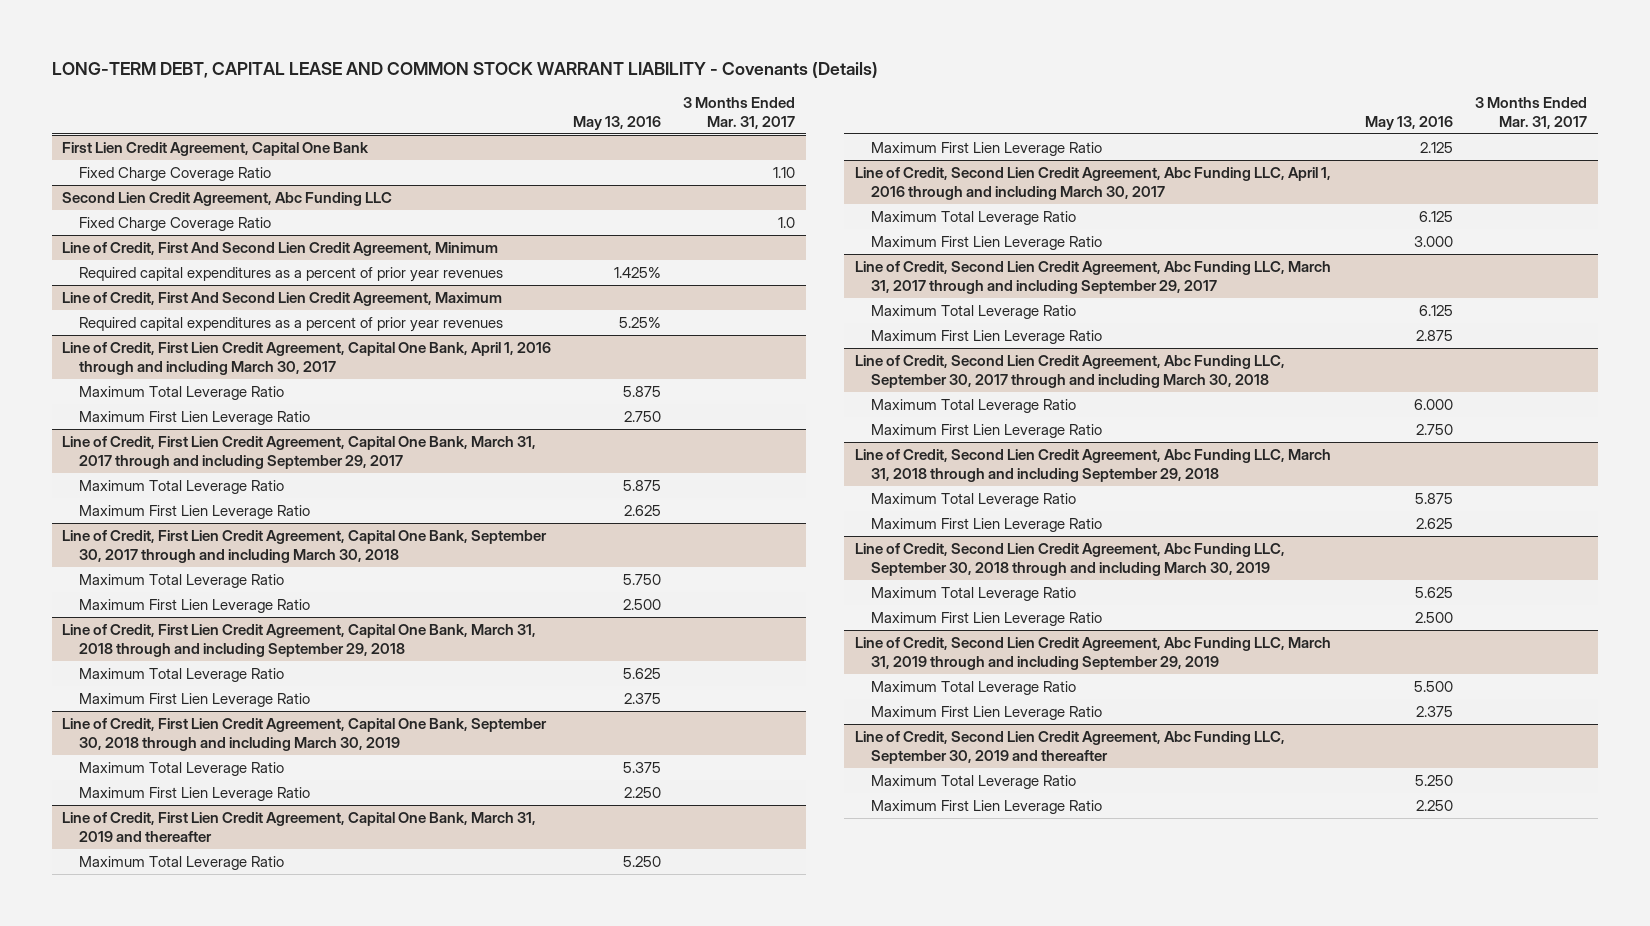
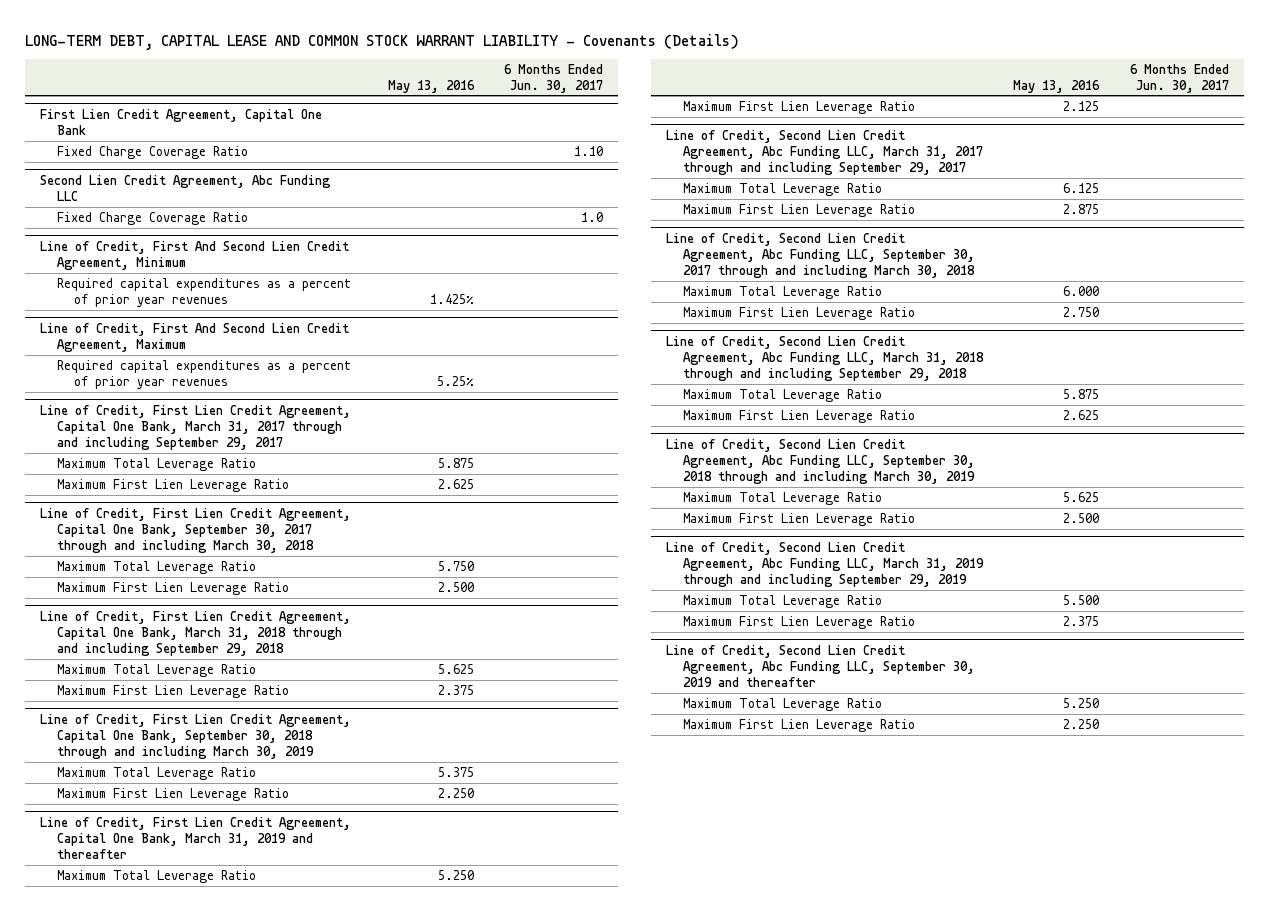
- | May 13, 2016 | 3 Months Ended Mar. 31, 2017
+ | May 13, 2016 | 6 Months Ended Jun. 30, 2017
- Line of Credit, First Lien Credit Agreement, Capital One Bank, April 1, 2016 through and including March 30, 2017
- Maximum Total Leverage Ratio | 5.875 |
- Maximum First Lien Leverage Ratio | 2.750 |
- Line of Credit, Second Lien Credit Agreement, Abc Funding LLC, April 1, 2016 through and including March 30, 2017
- Maximum Total Leverage Ratio | 6.125 |
- Maximum First Lien Leverage Ratio | 3.000 |

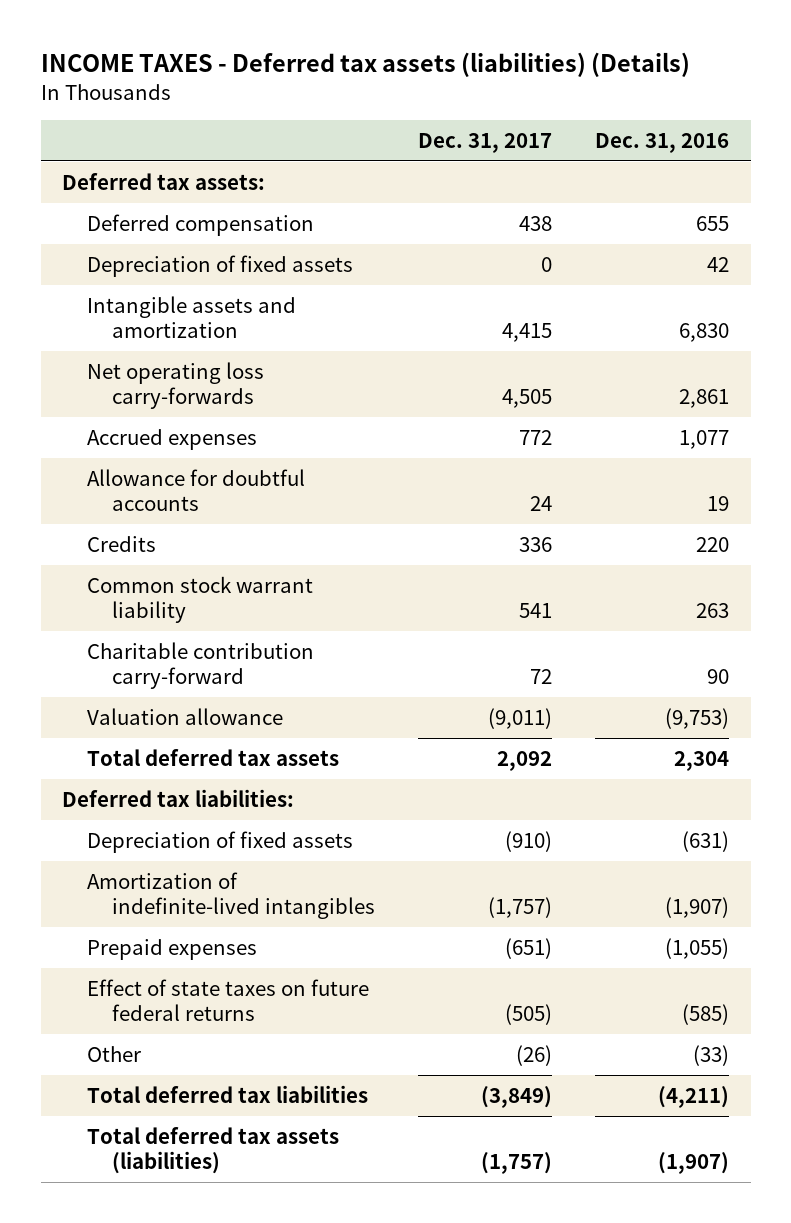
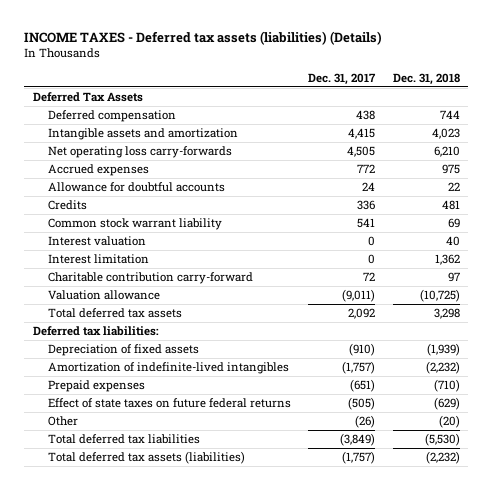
- | Dec. 31, 2017 | Dec. 31, 2016
+ | Dec. 31, 2017 | Dec. 31, 2018
- Deferred tax assets:
+ Deferred Tax Assets
- Depreciation of fixed assets | 0 | 42
+ Interest valuation | 0 | 40
+ Interest limitation | 0 | 1,362

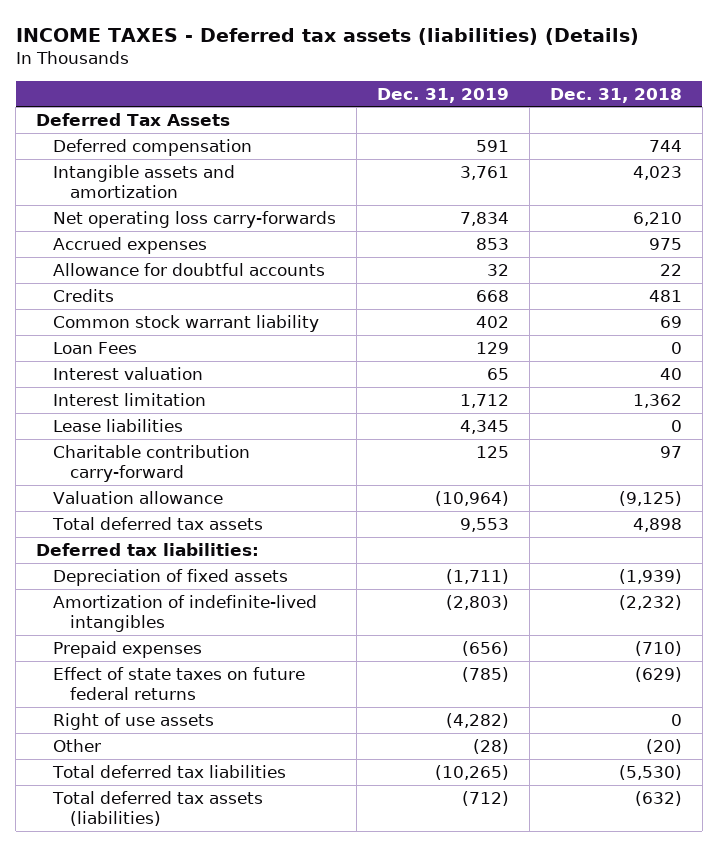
- | Dec. 31, 2017 | Dec. 31, 2018
+ | Dec. 31, 2019 | Dec. 31, 2018
+ Loan Fees | 129 | 0
+ Lease liabilities | 4,345 | 0
- Valuation allowance | (9,011) | (10,725)
- Total deferred tax assets | 2,092 | 3,298
+ Valuation allowance | (10,964) | (9,125)
+ Total deferred tax assets | 9,553 | 4,898
+ Right of use assets | (4,282) | 0
- Total deferred tax assets (liabilities) | (1,757) | (2,232)
+ Total deferred tax assets (liabilities) | (712) | (632)

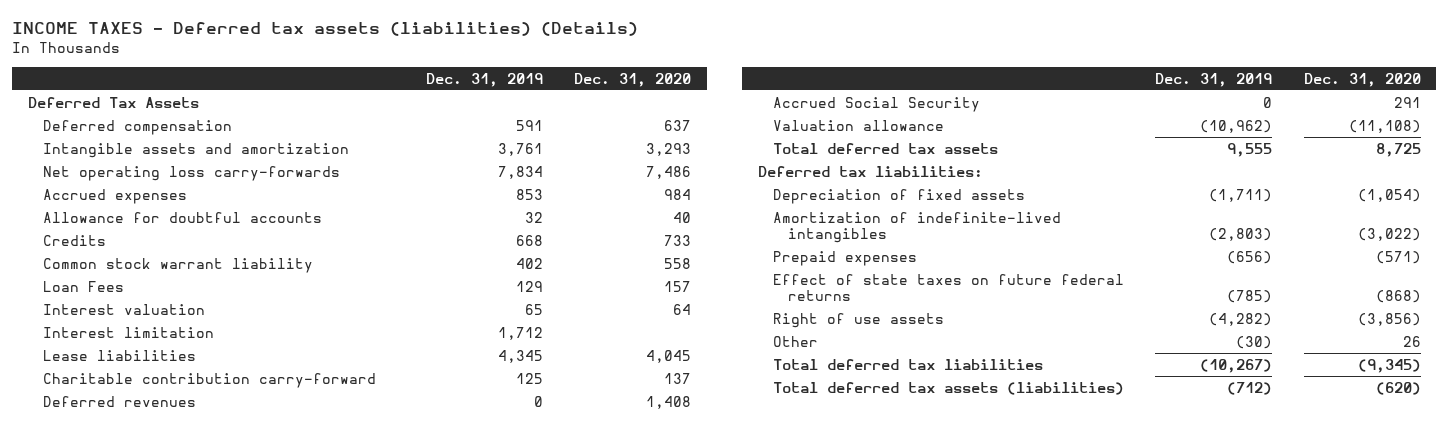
- | Dec. 31, 2019 | Dec. 31, 2018
+ | Dec. 31, 2019 | Dec. 31, 2020
- Valuation allowance | (10,964) | (9,125)
- Total deferred tax assets | 9,553 | 4,898
+ Deferred revenues | 0 | 1,408
+ Accrued Social Security | 0 | 291
+ Valuation allowance | (10,962) | (11,108)
+ Total deferred tax assets | 9,555 | 8,725
- Other | (28) | (20)
- Total deferred tax liabilities | (10,265) | (5,530)
+ Other | (30) | 26
+ Total deferred tax liabilities | (10,267) | (9,345)

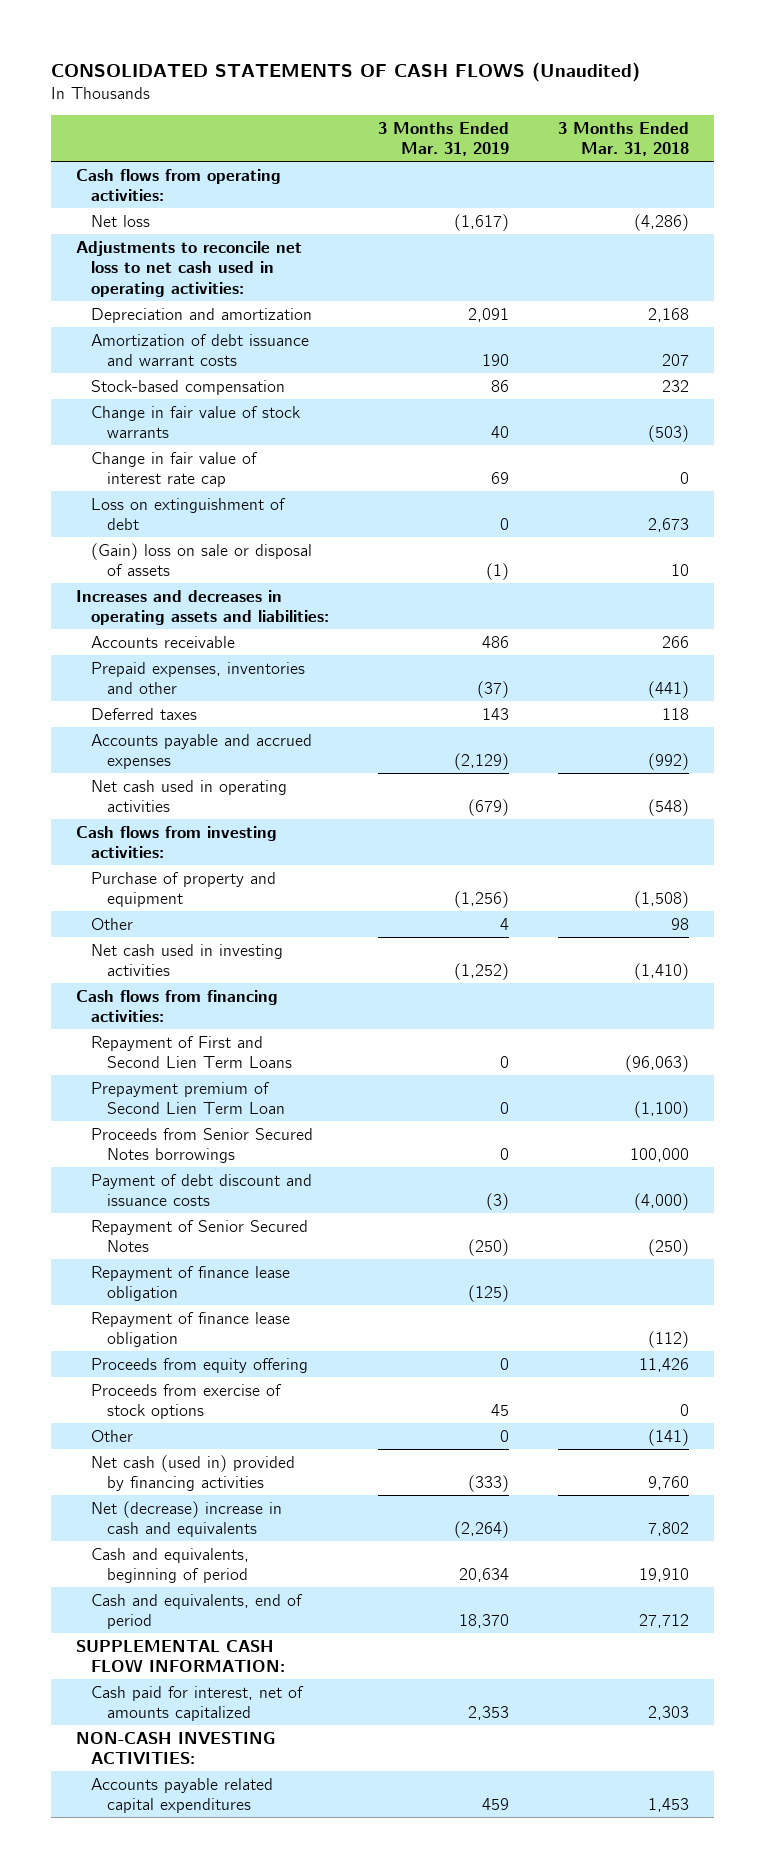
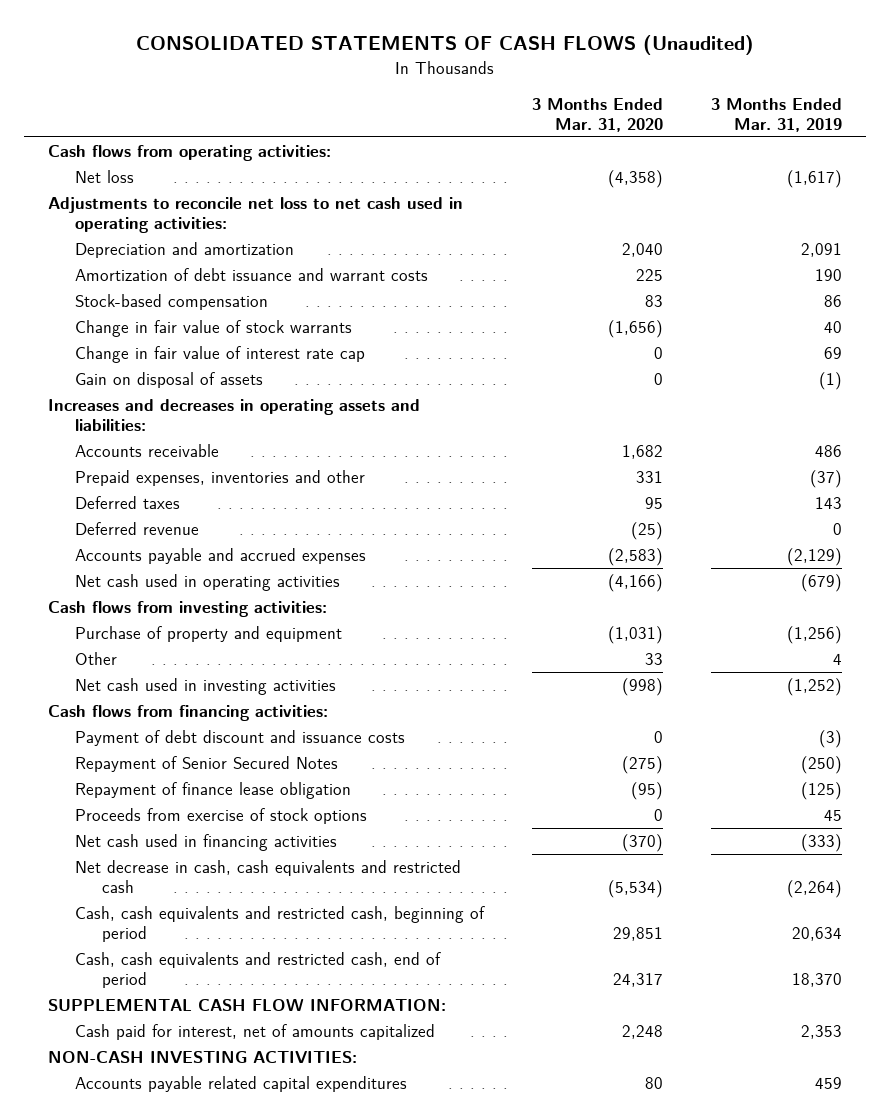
- | 3 Months Ended Mar. 31, 2019 | 3 Months Ended Mar. 31, 2018
+ | 3 Months Ended Mar. 31, 2020 | 3 Months Ended Mar. 31, 2019
- Loss on extinguishment of debt | 0 | 2,673
- (Gain) loss on sale or disposal of assets | (1) | 10
+ Gain on disposal of assets | 0 | (1)
+ Deferred revenue | (25) | 0
- Repayment of First and Second Lien Term Loans | 0 | (96,063)
- Prepayment premium of Second Lien Term Loan | 0 | (1,100)
- Proceeds from Senior Secured Notes borrowings | 0 | 100,000
- Repayment of finance lease obligation | | (112)
- Proceeds from equity offering | 0 | 11,426
- Other | 0 | (141)
- Net cash (used in) provided by financing activities | (333) | 9,760
- Net (decrease) increase in cash and equivalents | (2,264) | 7,802
- Cash and equivalents, beginning of period | 20,634 | 19,910
- Cash and equivalents, end of period | 18,370 | 27,712
+ Net cash used in financing activities | (370) | (333)
+ Net decrease in cash, cash equivalents and restricted cash | (5,534) | (2,264)
+ Cash, cash equivalents and restricted cash, beginning of period | 29,851 | 20,634
+ Cash, cash equivalents and restricted cash, end of period | 24,317 | 18,370

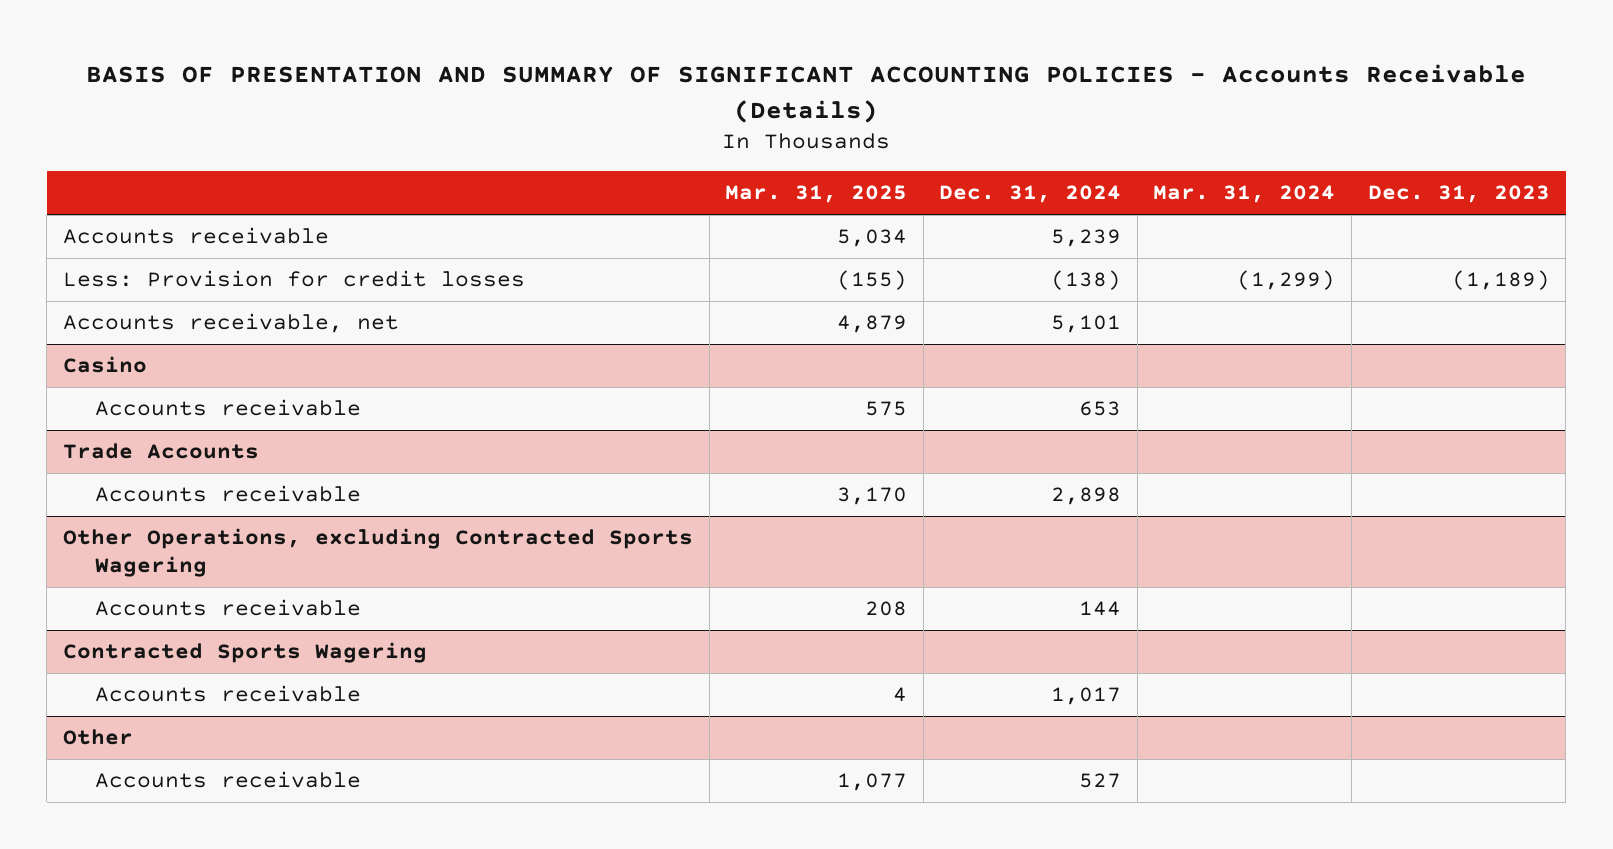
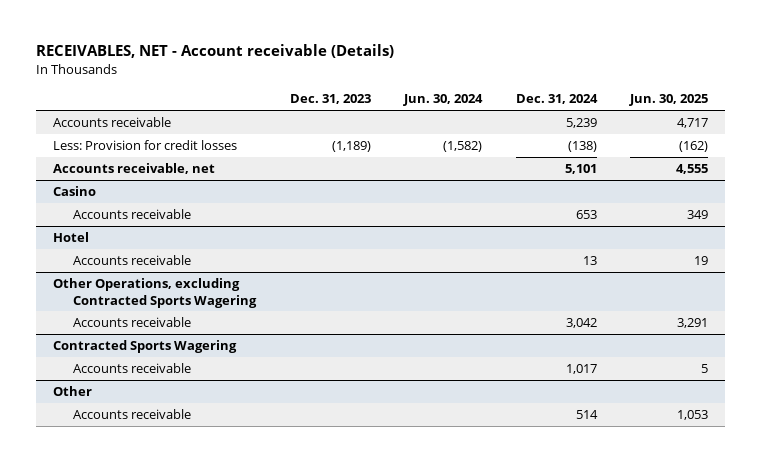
- BASIS OF PRESENTATION AND SUMMARY OF SIGNIFICANT ACCOUNTING POLICIES - Accounts Receivable (Details)
+ RECEIVABLES, NET - Account receivable (Details)
- | Mar. 31, 2025 | Dec. 31, 2024 | Mar. 31, 2024 | Dec. 31, 2023
+ | Dec. 31, 2023 | Jun. 30, 2024 | Dec. 31, 2024 | Jun. 30, 2025
- Trade Accounts
- Accounts receivable | 3,170 | 2,898 | |
+ Hotel
+ Accounts receivable | | | 13 | 19
@ Other Operations, excluding Contracted Sports Wagering
- Accounts receivable | 208 | 144 | |
+ Accounts receivable | | | 3,042 | 3,291
@ Other
- Accounts receivable | 1,077 | 527 | |
+ Accounts receivable | | | 514 | 1,053

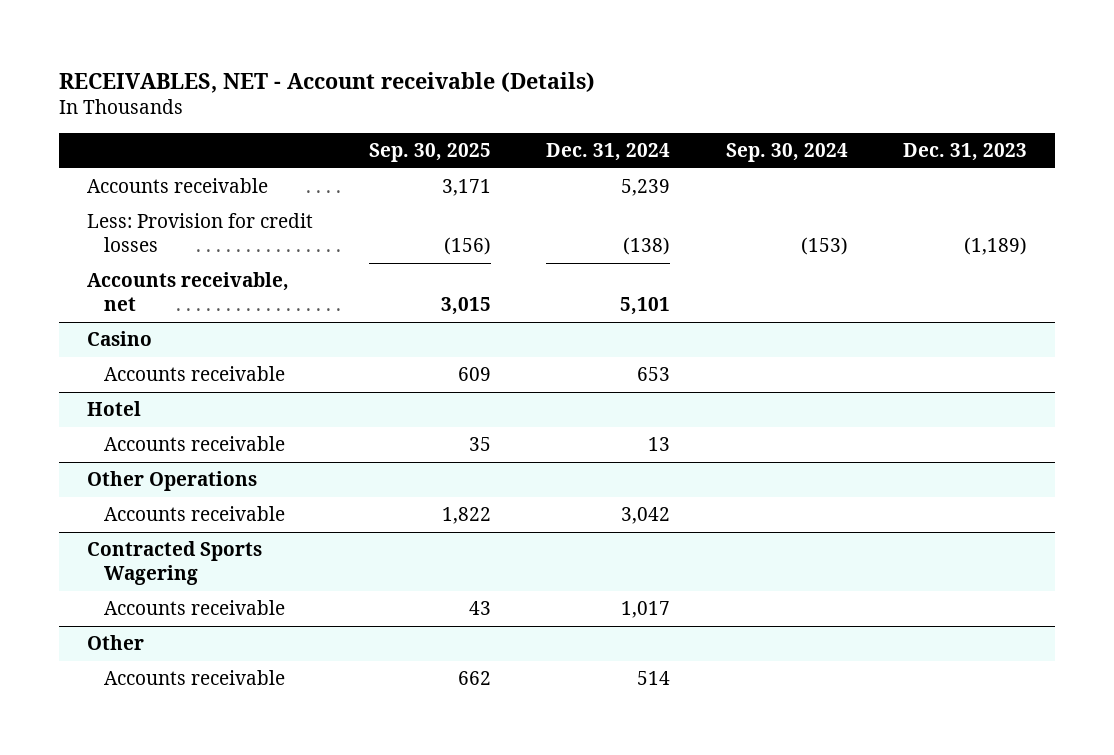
- | Dec. 31, 2023 | Jun. 30, 2024 | Dec. 31, 2024 | Jun. 30, 2025
+ | Sep. 30, 2025 | Dec. 31, 2024 | Sep. 30, 2024 | Dec. 31, 2023
- Other Operations, excluding Contracted Sports Wagering
+ Other Operations

